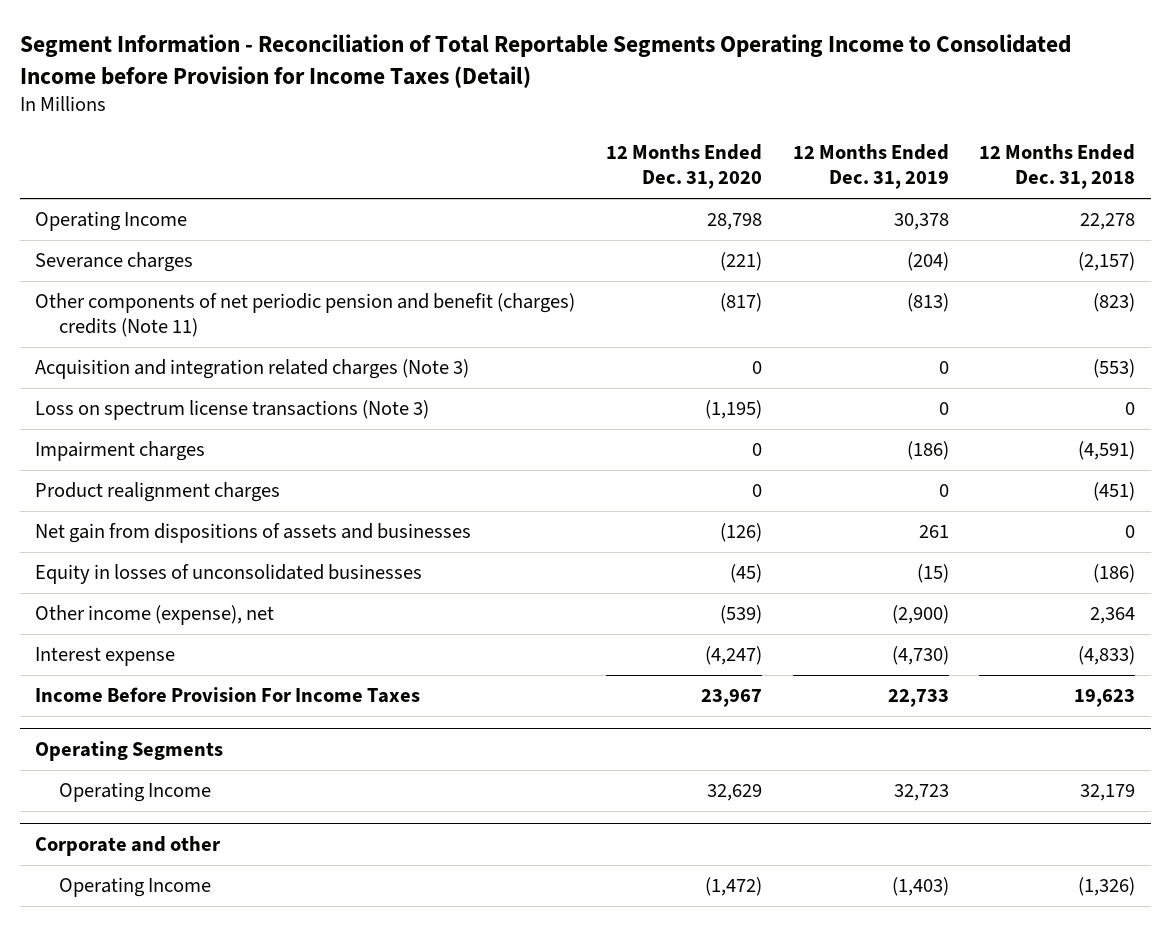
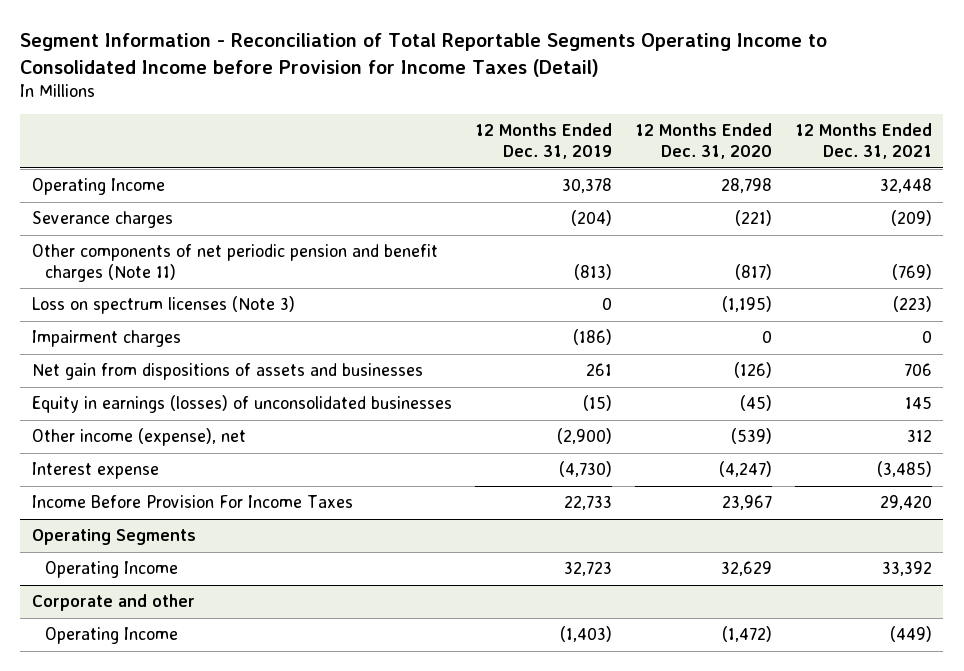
- | 12 Months Ended Dec. 31, 2020 | 12 Months Ended Dec. 31, 2019 | 12 Months Ended Dec. 31, 2018
+ | 12 Months Ended Dec. 31, 2019 | 12 Months Ended Dec. 31, 2020 | 12 Months Ended Dec. 31, 2021
- Other components of net periodic pension and benefit (charges) credits (Note 11) | (817) | (813) | (823)
- Acquisition and integration related charges (Note 3) | 0 | 0 | (553)
- Loss on spectrum license transactions (Note 3) | (1,195) | 0 | 0
+ Other components of net periodic pension and benefit charges (Note 11) | (813) | (817) | (769)
+ Loss on spectrum licenses (Note 3) | 0 | (1,195) | (223)
- Product realignment charges | 0 | 0 | (451)
- Equity in losses of unconsolidated businesses | (45) | (15) | (186)
+ Equity in earnings (losses) of unconsolidated businesses | (15) | (45) | 145

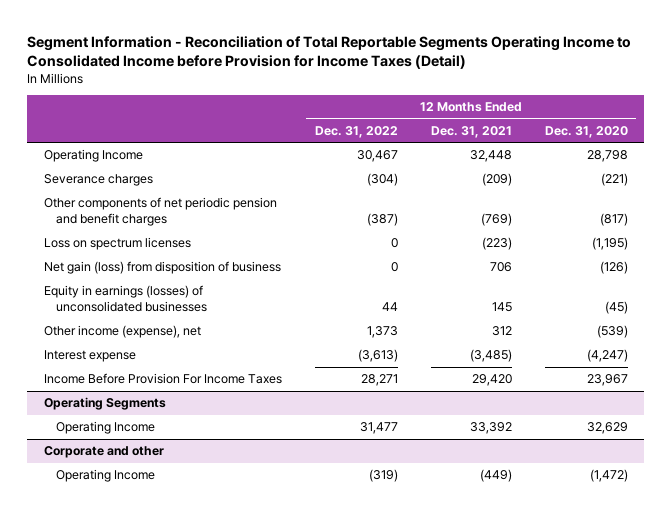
- | 12 Months Ended Dec. 31, 2019 | 12 Months Ended Dec. 31, 2020 | 12 Months Ended Dec. 31, 2021
+ | 12 Months Ended Dec. 31, 2022 | 12 Months Ended Dec. 31, 2021 | 12 Months Ended Dec. 31, 2020
- Other components of net periodic pension and benefit charges (Note 11) | (813) | (817) | (769)
- Loss on spectrum licenses (Note 3) | 0 | (1,195) | (223)
- Impairment charges | (186) | 0 | 0
- Net gain from dispositions of assets and businesses | 261 | (126) | 706
+ Other components of net periodic pension and benefit charges | (387) | (769) | (817)
+ Loss on spectrum licenses | 0 | (223) | (1,195)
+ Net gain (loss) from disposition of business | 0 | 706 | (126)

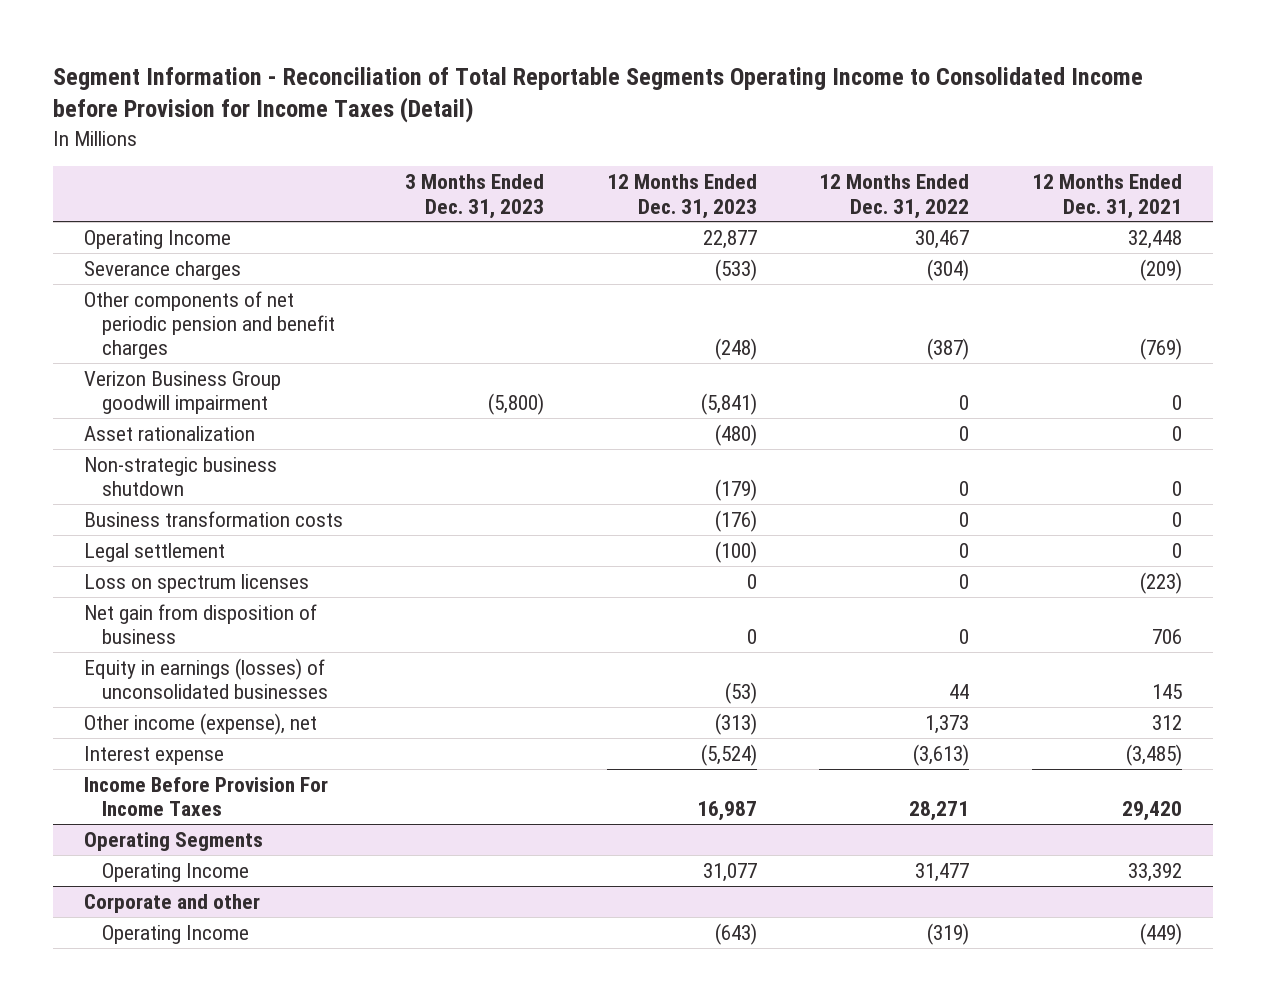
- | 12 Months Ended Dec. 31, 2022 | 12 Months Ended Dec. 31, 2021 | 12 Months Ended Dec. 31, 2020
+ | 3 Months Ended Dec. 31, 2023 | 12 Months Ended Dec. 31, 2023 | 12 Months Ended Dec. 31, 2022 | 12 Months Ended Dec. 31, 2021
+ Verizon Business Group goodwill impairment | (5,800) | (5,841) | 0 | 0
+ Asset rationalization | | (480) | 0 | 0
+ Non-strategic business shutdown | | (179) | 0 | 0
+ Business transformation costs | | (176) | 0 | 0
+ Legal settlement | | (100) | 0 | 0
- Net gain (loss) from disposition of business | 0 | 706 | (126)
+ Net gain from disposition of business | | 0 | 0 | 706

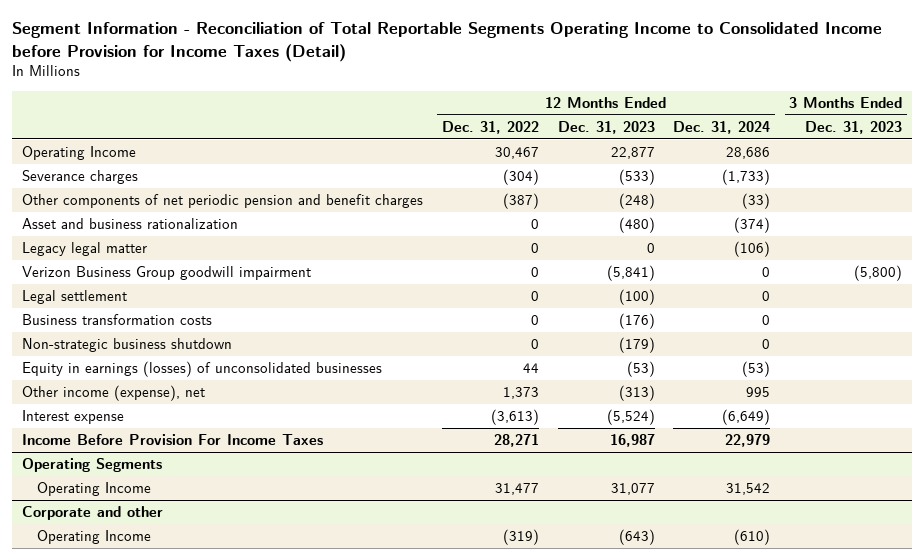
- | 3 Months Ended Dec. 31, 2023 | 12 Months Ended Dec. 31, 2023 | 12 Months Ended Dec. 31, 2022 | 12 Months Ended Dec. 31, 2021
+ | 12 Months Ended Dec. 31, 2022 | 12 Months Ended Dec. 31, 2023 | 12 Months Ended Dec. 31, 2024 | 3 Months Ended Dec. 31, 2023
+ Asset and business rationalization | 0 | (480) | (374) |
+ Legacy legal matter | 0 | 0 | (106) |
- Asset rationalization | | (480) | 0 | 0
- Loss on spectrum licenses | | 0 | 0 | (223)
- Net gain from disposition of business | | 0 | 0 | 706
moved down: Business transformation costs | 0 | (176) | 0 |
moved down: Non-strategic business shutdown | 0 | (179) | 0 |

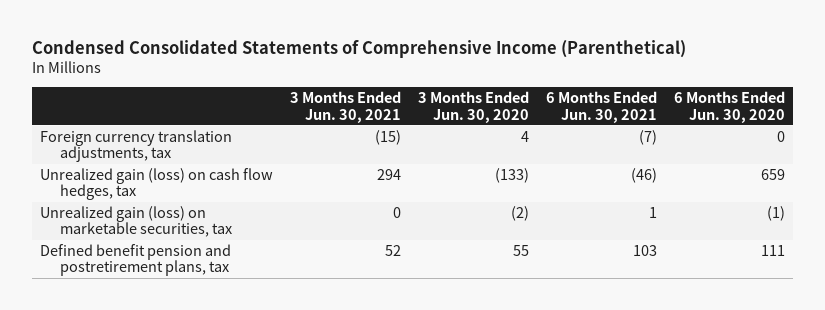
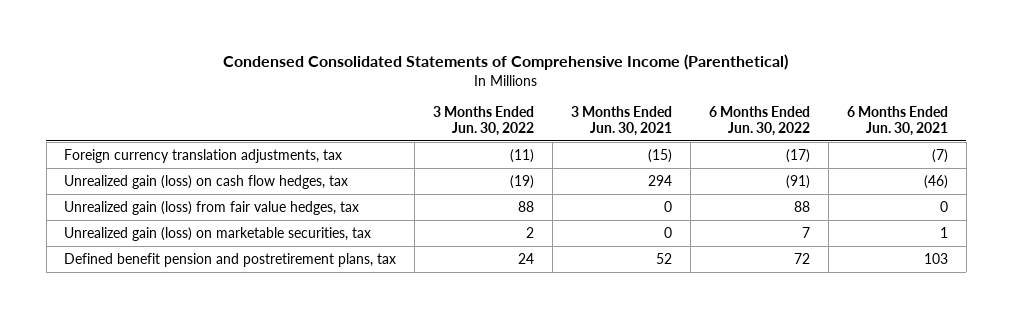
- | 3 Months Ended Jun. 30, 2021 | 3 Months Ended Jun. 30, 2020 | 6 Months Ended Jun. 30, 2021 | 6 Months Ended Jun. 30, 2020
+ | 3 Months Ended Jun. 30, 2022 | 3 Months Ended Jun. 30, 2021 | 6 Months Ended Jun. 30, 2022 | 6 Months Ended Jun. 30, 2021
+ Unrealized gain (loss) from fair value hedges, tax | 88 | 0 | 88 | 0

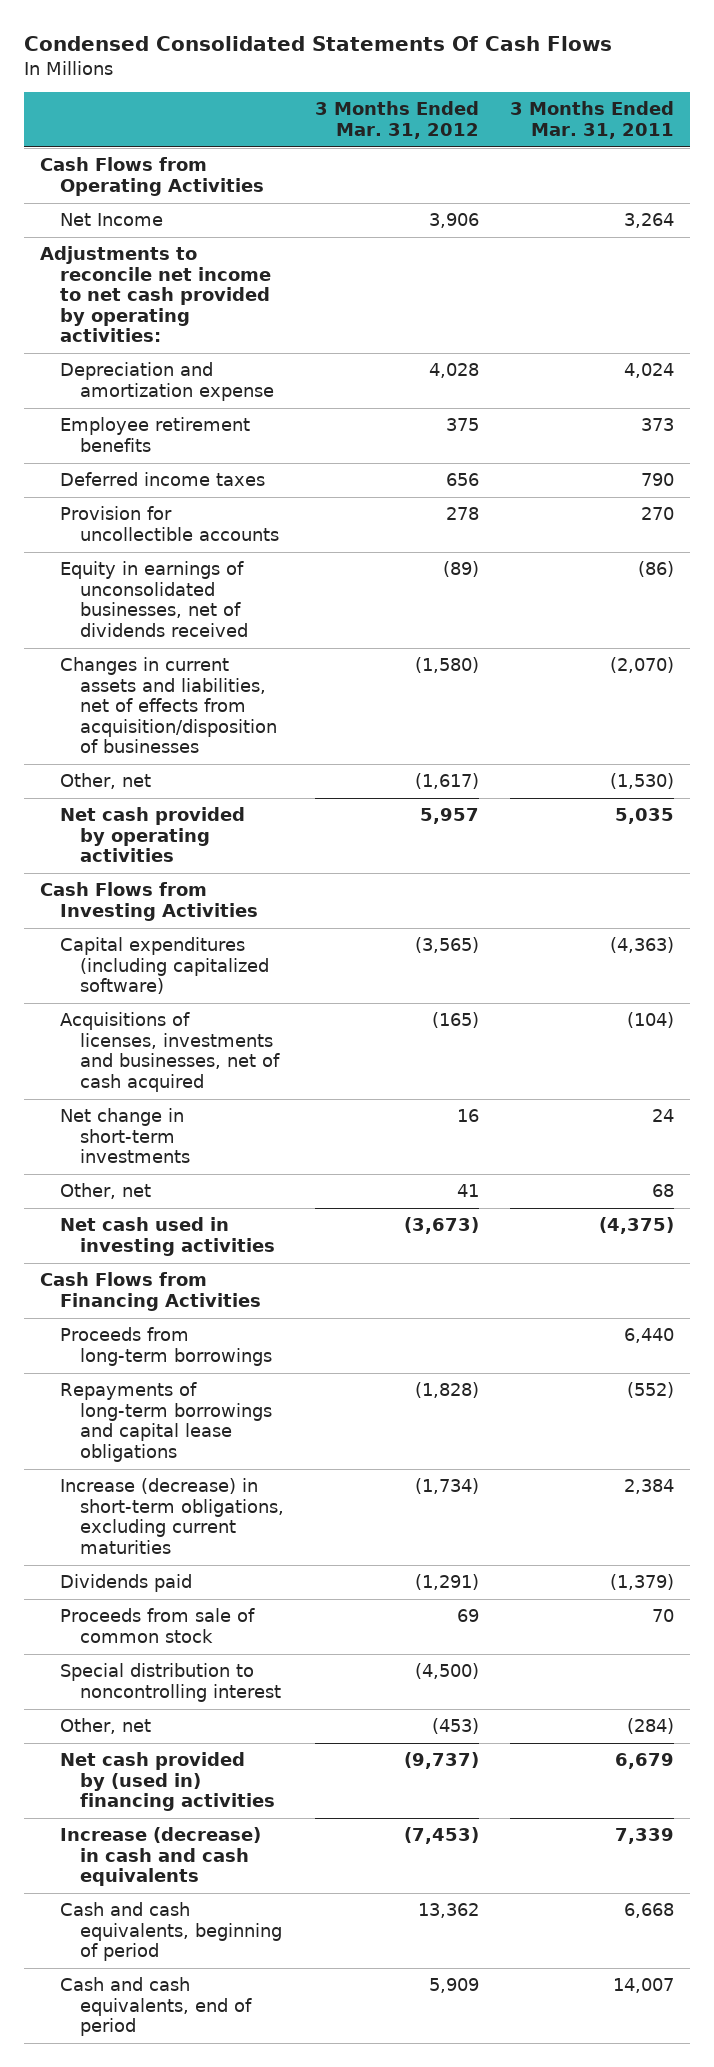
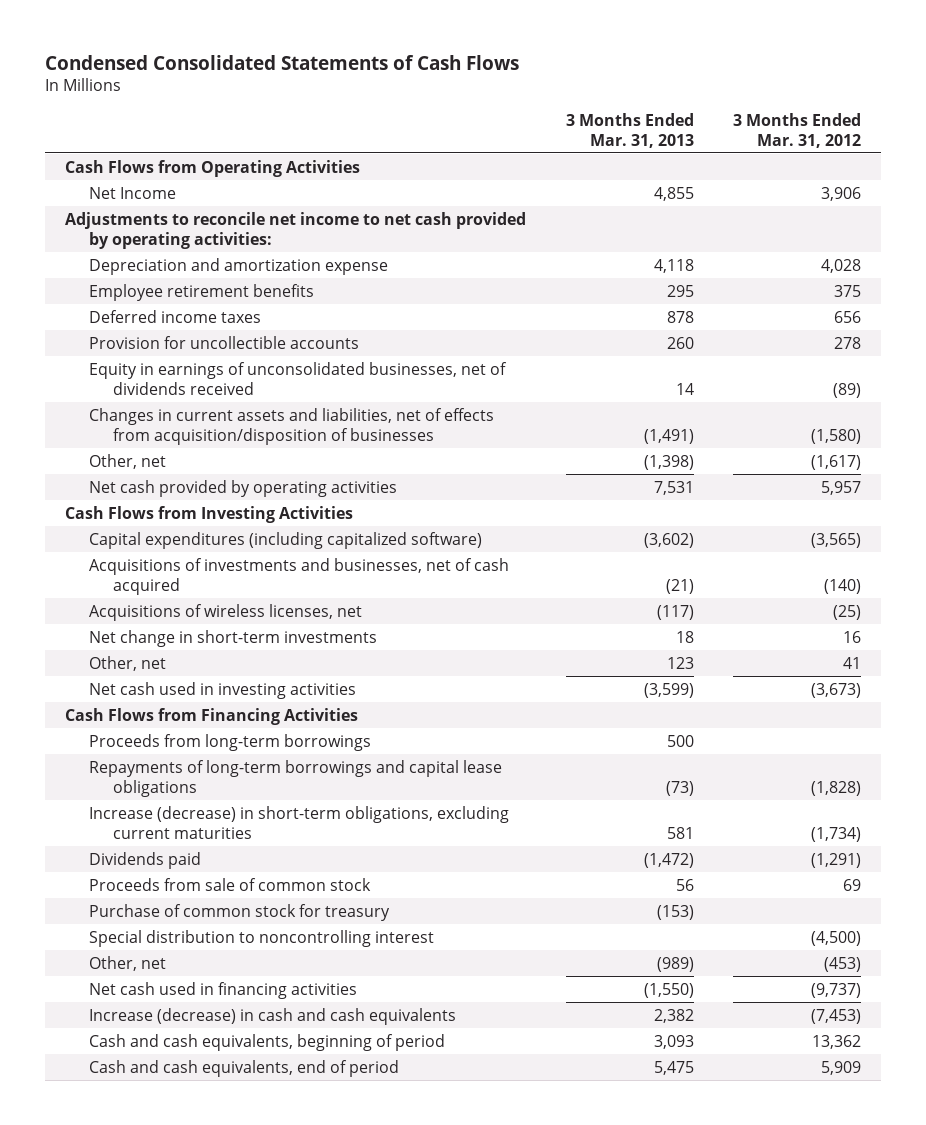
- Condensed Consolidated Statements Of Cash Flows
+ Condensed Consolidated Statements of Cash Flows
- | 3 Months Ended Mar. 31, 2012 | 3 Months Ended Mar. 31, 2011
+ | 3 Months Ended Mar. 31, 2013 | 3 Months Ended Mar. 31, 2012
- Acquisitions of licenses, investments and businesses, net of cash acquired | (165) | (104)
+ Acquisitions of investments and businesses, net of cash acquired | (21) | (140)
+ Acquisitions of wireless licenses, net | (117) | (25)
+ Purchase of common stock for treasury | (153) |
- Net cash provided by (used in) financing activities | (9,737) | 6,679
+ Net cash used in financing activities | (1,550) | (9,737)

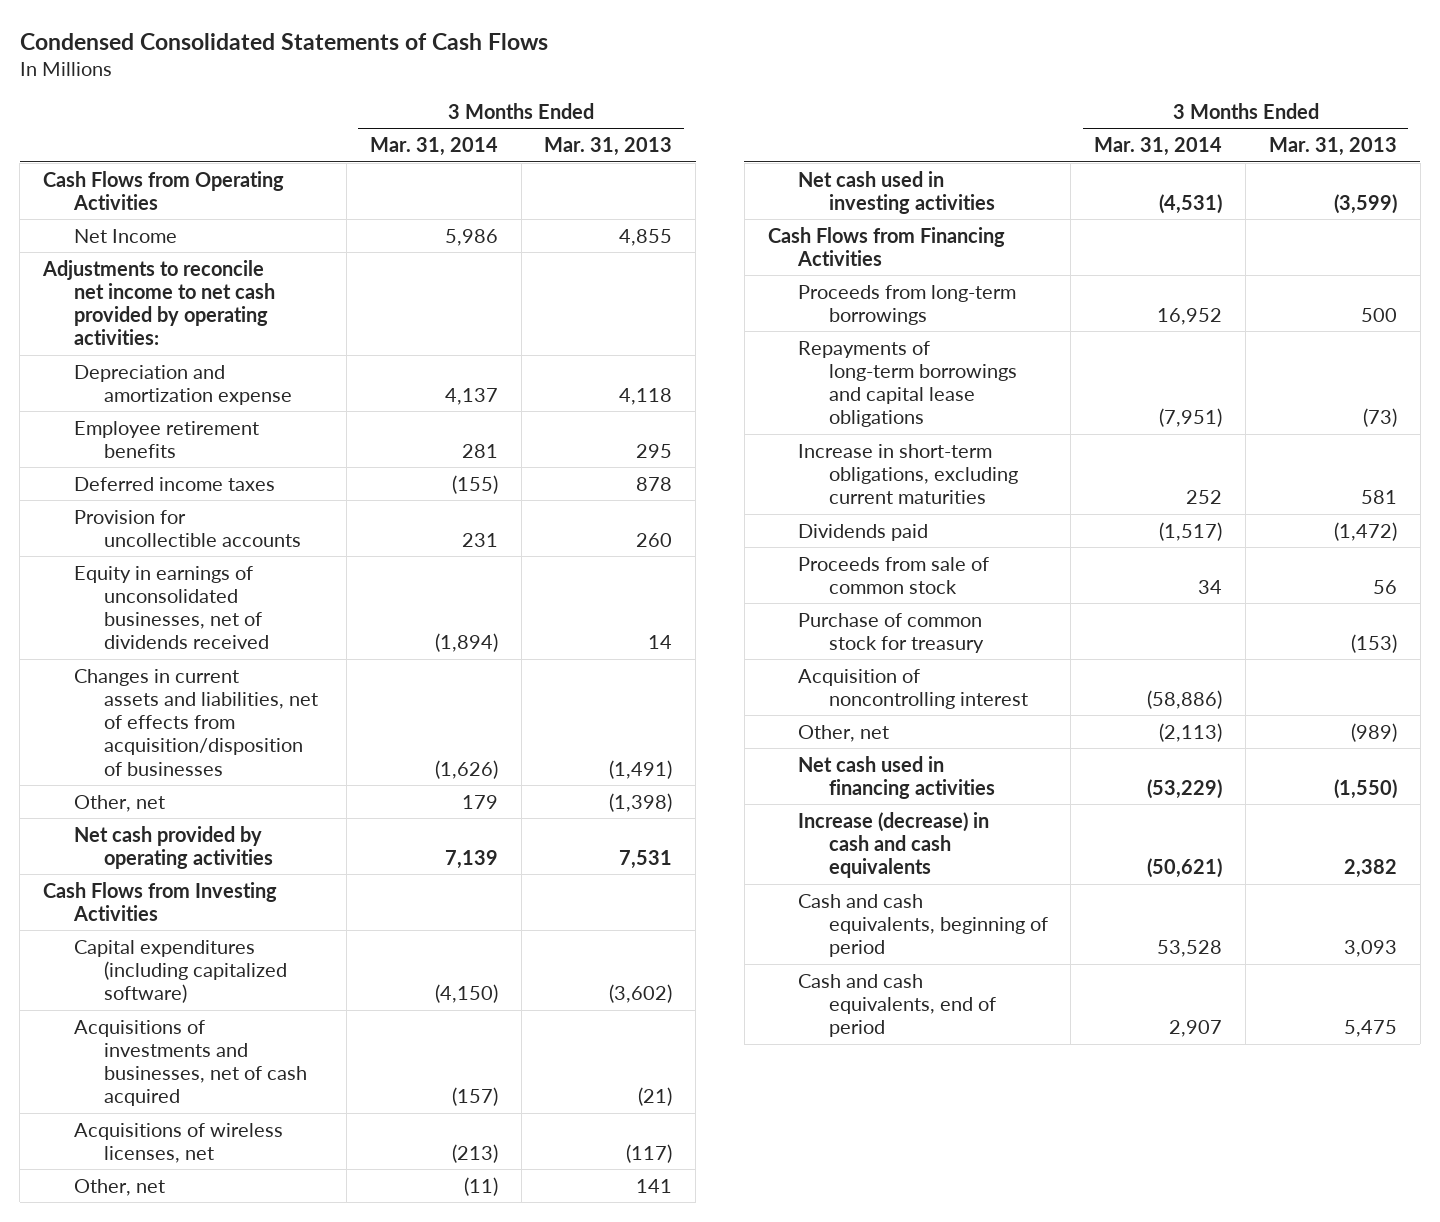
- | 3 Months Ended Mar. 31, 2013 | 3 Months Ended Mar. 31, 2012
+ | 3 Months Ended Mar. 31, 2014 | 3 Months Ended Mar. 31, 2013
- Net change in short-term investments | 18 | 16
- Other, net | 123 | 41
+ Other, net | (11) | 141
- Increase (decrease) in short-term obligations, excluding current maturities | 581 | (1,734)
+ Increase in short-term obligations, excluding current maturities | 252 | 581
- Special distribution to noncontrolling interest | | (4,500)
+ Acquisition of noncontrolling interest | (58,886) |

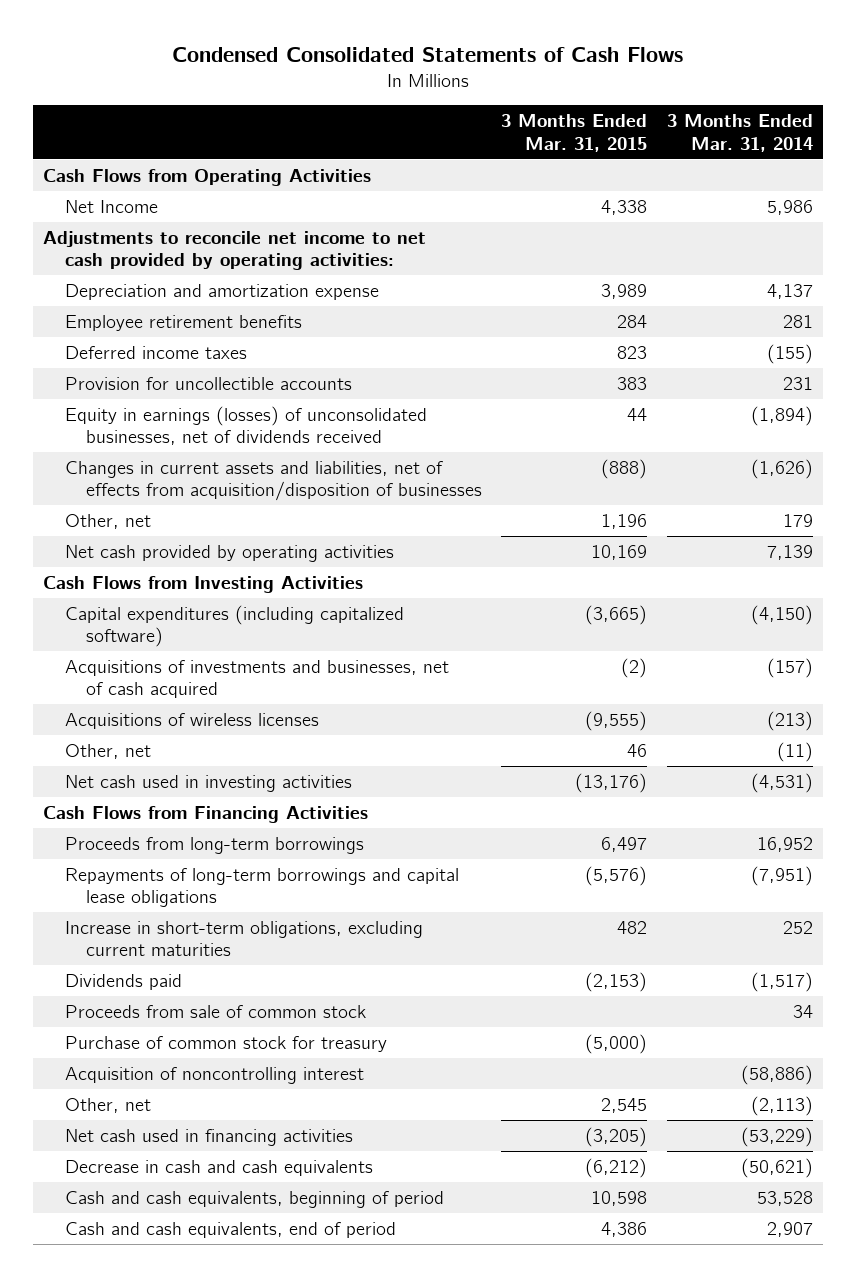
- | 3 Months Ended Mar. 31, 2014 | 3 Months Ended Mar. 31, 2013
+ | 3 Months Ended Mar. 31, 2015 | 3 Months Ended Mar. 31, 2014
- Equity in earnings of unconsolidated businesses, net of dividends received | (1,894) | 14
+ Equity in earnings (losses) of unconsolidated businesses, net of dividends received | 44 | (1,894)
- Acquisitions of wireless licenses, net | (213) | (117)
+ Acquisitions of wireless licenses | (9,555) | (213)
- Increase (decrease) in cash and cash equivalents | (50,621) | 2,382
+ Decrease in cash and cash equivalents | (6,212) | (50,621)

